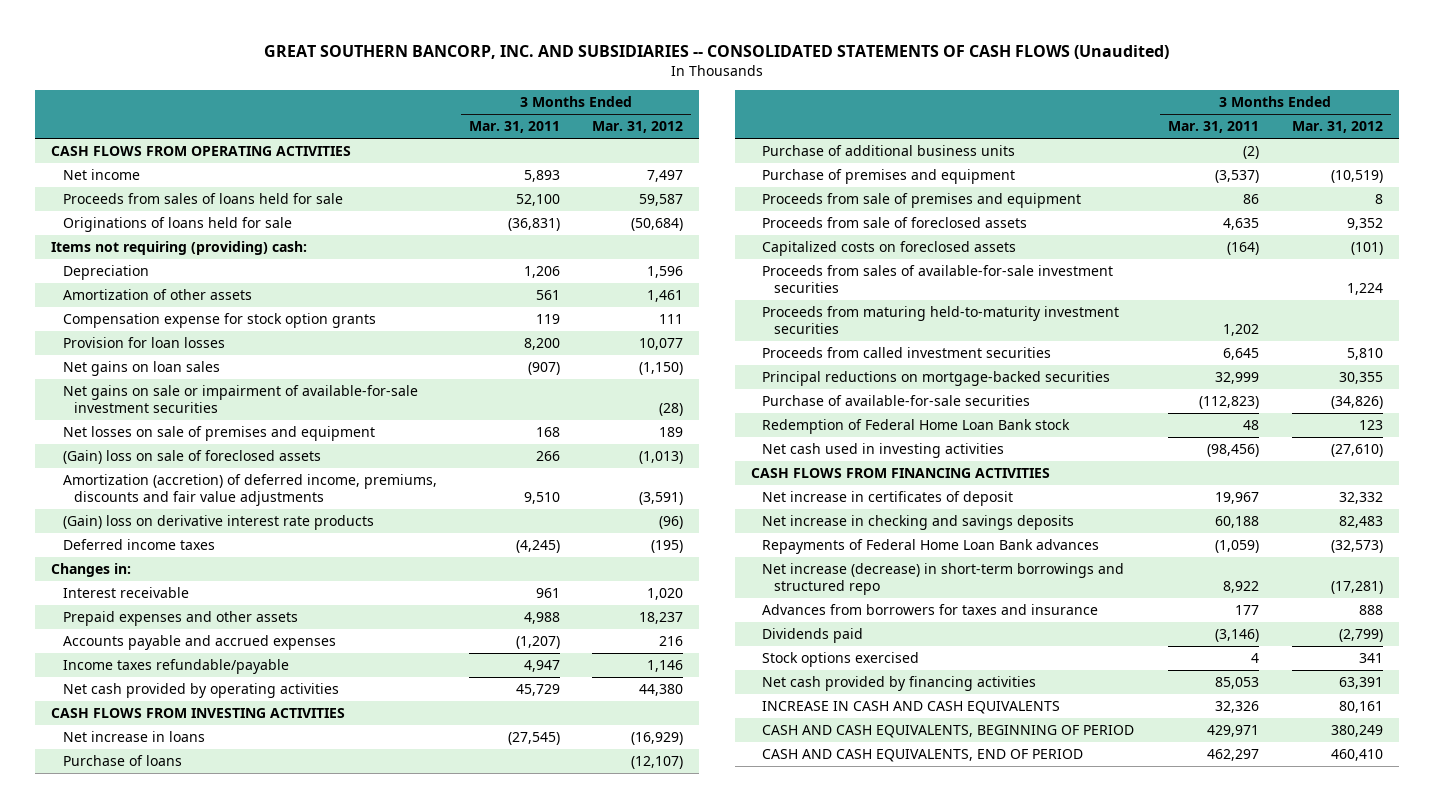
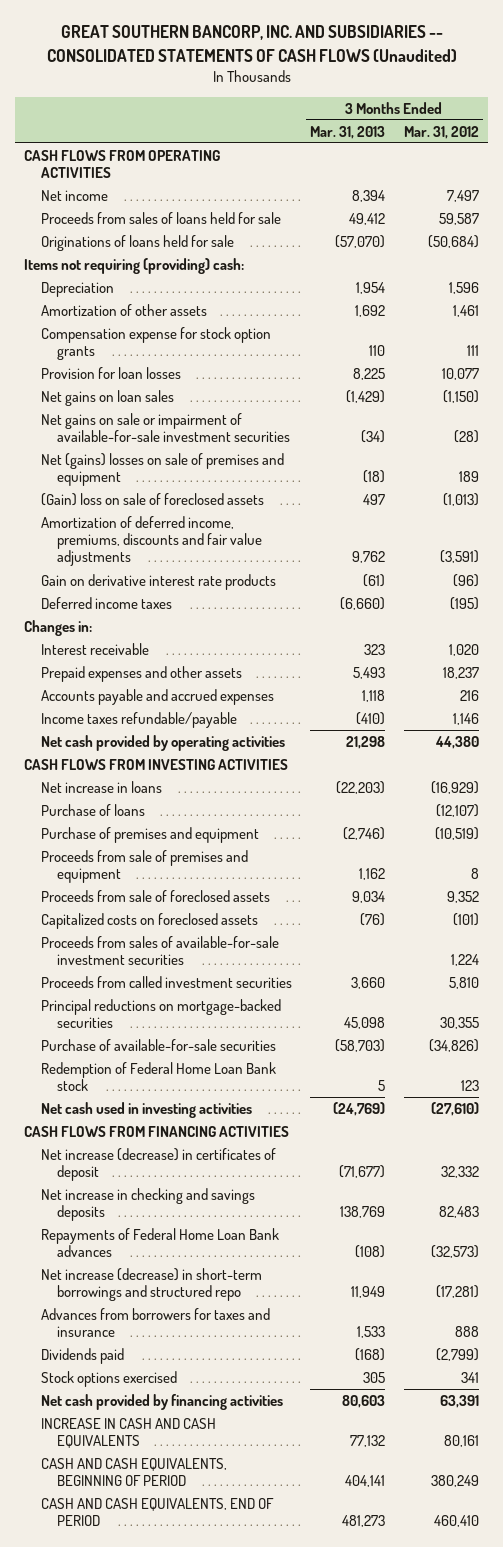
- | 3 Months Ended Mar. 31, 2011 | 3 Months Ended Mar. 31, 2012
+ | 3 Months Ended Mar. 31, 2013 | 3 Months Ended Mar. 31, 2012
- Net losses on sale of premises and equipment | 168 | 189
+ Net (gains) losses on sale of premises and equipment | (18) | 189
- Amortization (accretion) of deferred income, premiums, discounts and fair value adjustments | 9,510 | (3,591)
- (Gain) loss on derivative interest rate products | | (96)
+ Amortization of deferred income, premiums, discounts and fair value adjustments | 9,762 | (3,591)
+ Gain on derivative interest rate products | (61) | (96)
- Purchase of additional business units | (2) |
- Proceeds from maturing held-to-maturity investment securities | 1,202 |
- Net increase in certificates of deposit | 19,967 | 32,332
+ Net increase (decrease) in certificates of deposit | (71,677) | 32,332

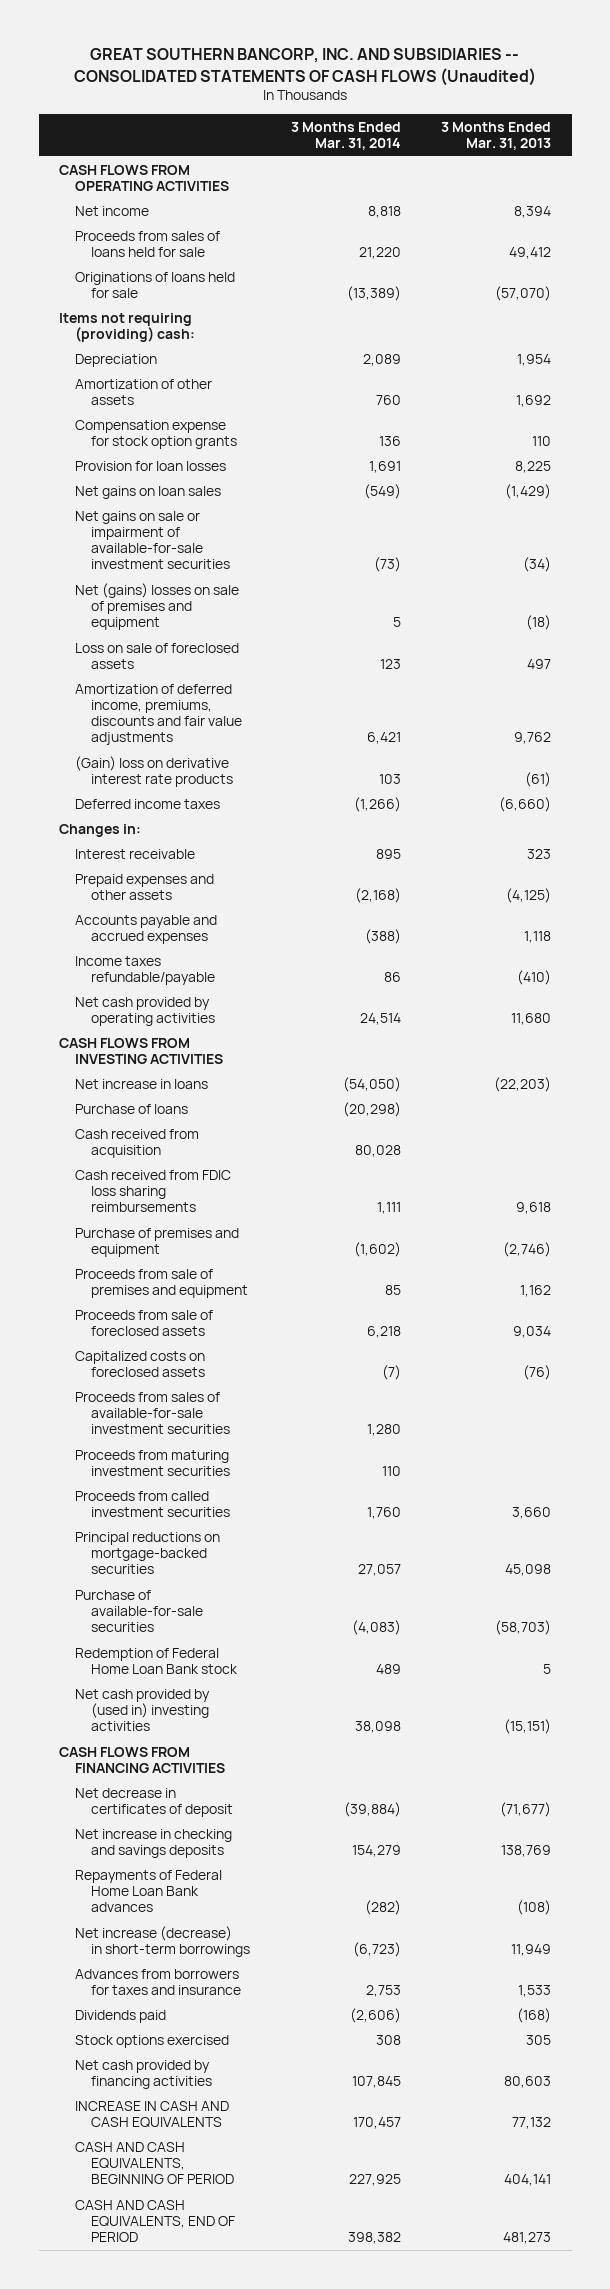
- | 3 Months Ended Mar. 31, 2013 | 3 Months Ended Mar. 31, 2012
+ | 3 Months Ended Mar. 31, 2014 | 3 Months Ended Mar. 31, 2013
- (Gain) loss on sale of foreclosed assets | 497 | (1,013)
+ Loss on sale of foreclosed assets | 123 | 497
- Gain on derivative interest rate products | (61) | (96)
+ (Gain) loss on derivative interest rate products | 103 | (61)
- Prepaid expenses and other assets | 5,493 | 18,237
+ Prepaid expenses and other assets | (2,168) | (4,125)
- Net cash provided by operating activities | 21,298 | 44,380
+ Net cash provided by operating activities | 24,514 | 11,680
+ Cash received from acquisition | 80,028 |
+ Cash received from FDIC loss sharing reimbursements | 1,111 | 9,618
+ Proceeds from maturing investment securities | 110 |
- Net cash used in investing activities | (24,769) | (27,610)
+ Net cash provided by (used in) investing activities | 38,098 | (15,151)
- Net increase (decrease) in certificates of deposit | (71,677) | 32,332
+ Net decrease in certificates of deposit | (39,884) | (71,677)
- Net increase (decrease) in short-term borrowings and structured repo | 11,949 | (17,281)
+ Net increase (decrease) in short-term borrowings | (6,723) | 11,949

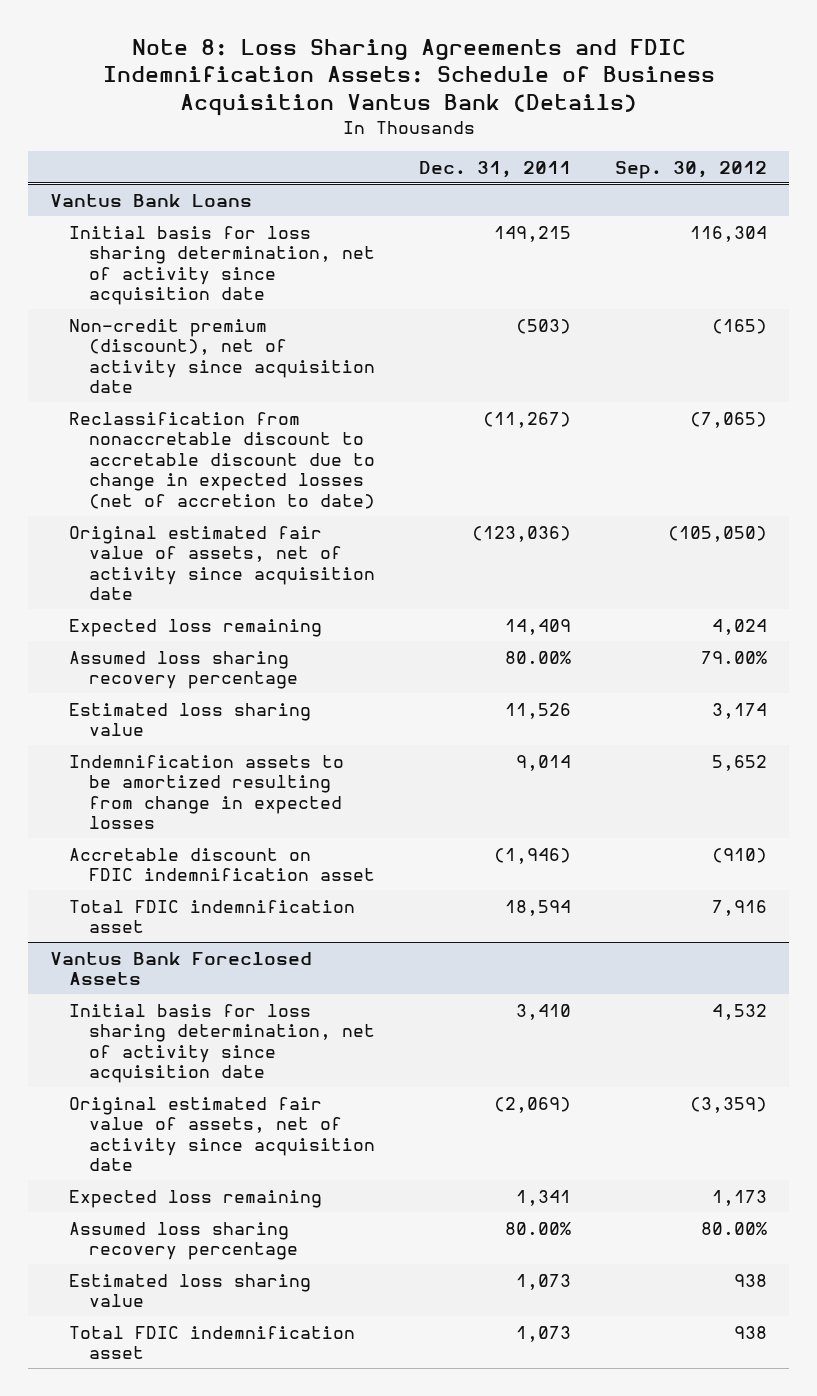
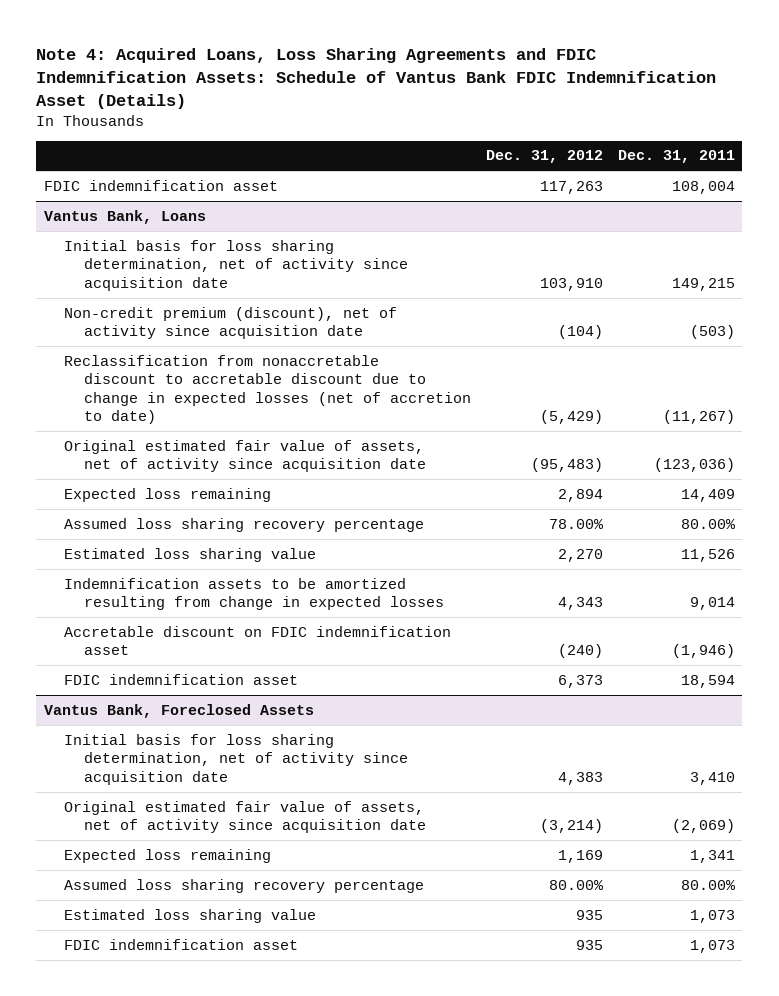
- Note 8: Loss Sharing Agreements and FDIC Indemnification Assets: Schedule of Business Acquisition Vantus Bank (Details)
+ Note 4: Acquired Loans, Loss Sharing Agreements and FDIC Indemnification Assets: Schedule of Vantus Bank FDIC Indemnification Asset (Details)
- | Dec. 31, 2011 | Sep. 30, 2012
+ | Dec. 31, 2012 | Dec. 31, 2011
- Vantus Bank Loans
+ FDIC indemnification asset | 117,263 | 108,004
+ Vantus Bank, Loans
- Total FDIC indemnification asset | 18,594 | 7,916
- Vantus Bank Foreclosed Assets
+ FDIC indemnification asset | 6,373 | 18,594
+ Vantus Bank, Foreclosed Assets
- Total FDIC indemnification asset | 1,073 | 938
+ FDIC indemnification asset | 935 | 1,073

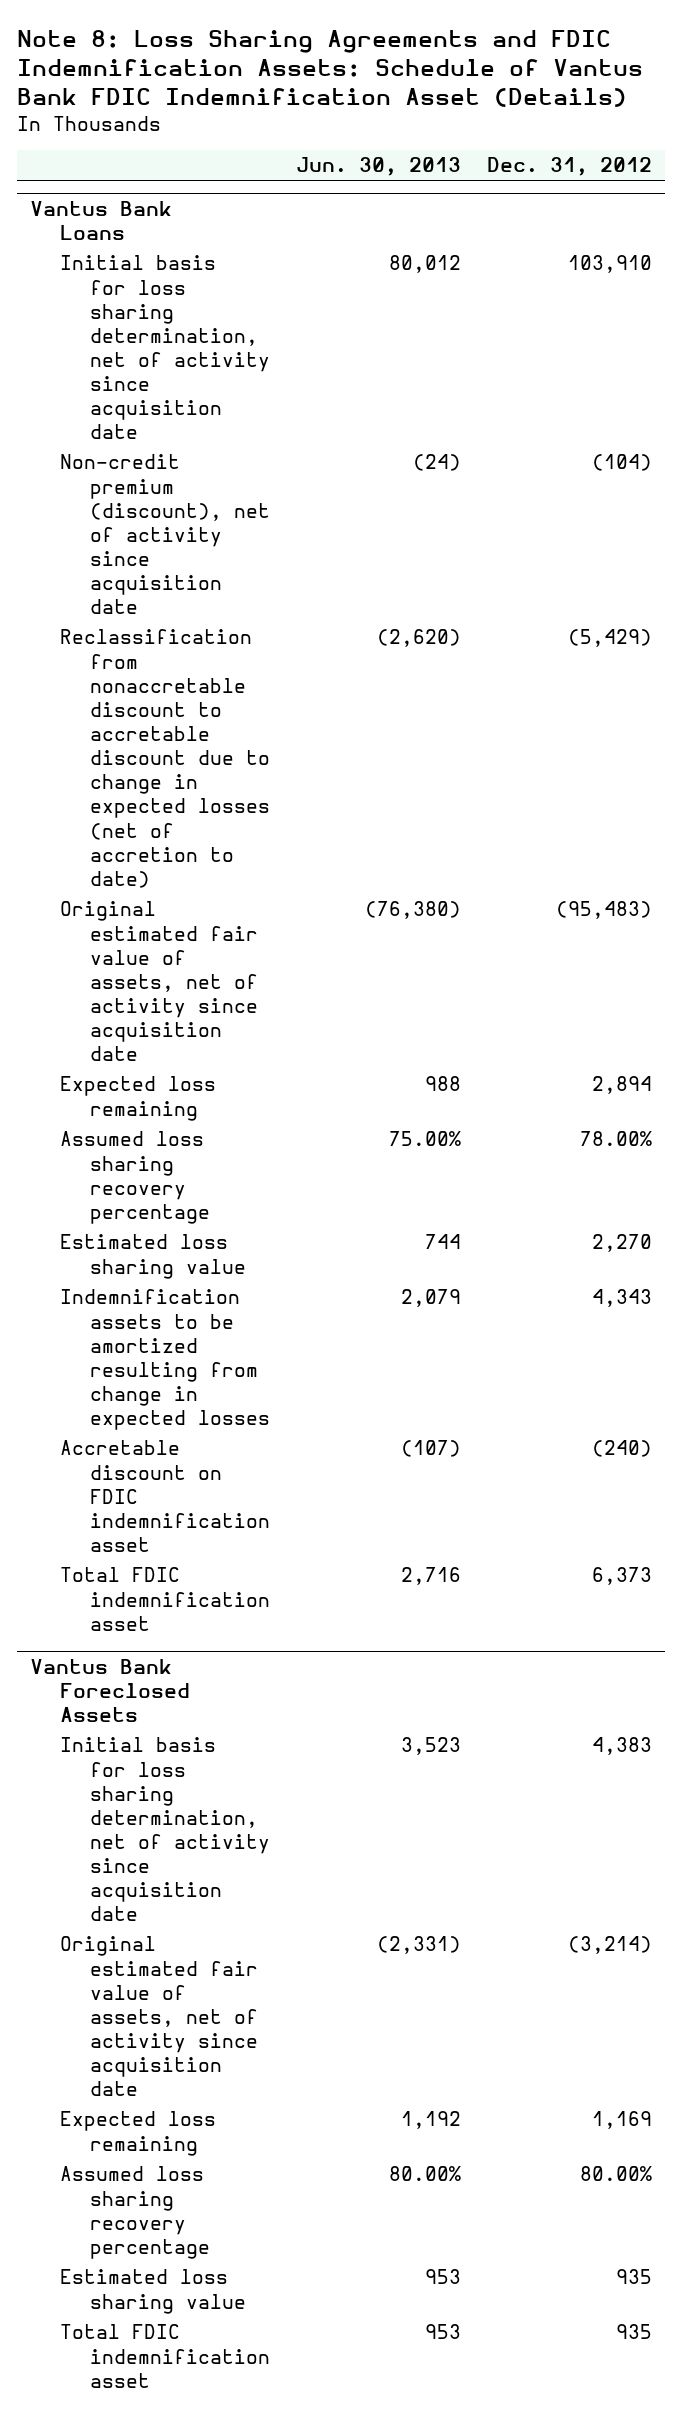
- Note 4: Acquired Loans, Loss Sharing Agreements and FDIC Indemnification Assets: Schedule of Vantus Bank FDIC Indemnification Asset (Details)
+ Note 8: Loss Sharing Agreements and FDIC Indemnification Assets: Schedule of Vantus Bank FDIC Indemnification Asset (Details)
- | Dec. 31, 2012 | Dec. 31, 2011
+ | Jun. 30, 2013 | Dec. 31, 2012
- FDIC indemnification asset | 117,263 | 108,004
- Vantus Bank, Loans
+ Vantus Bank Loans
- FDIC indemnification asset | 6,373 | 18,594
- Vantus Bank, Foreclosed Assets
+ Total FDIC indemnification asset | 2,716 | 6,373
+ Vantus Bank Foreclosed Assets
- FDIC indemnification asset | 935 | 1,073
+ Total FDIC indemnification asset | 953 | 935

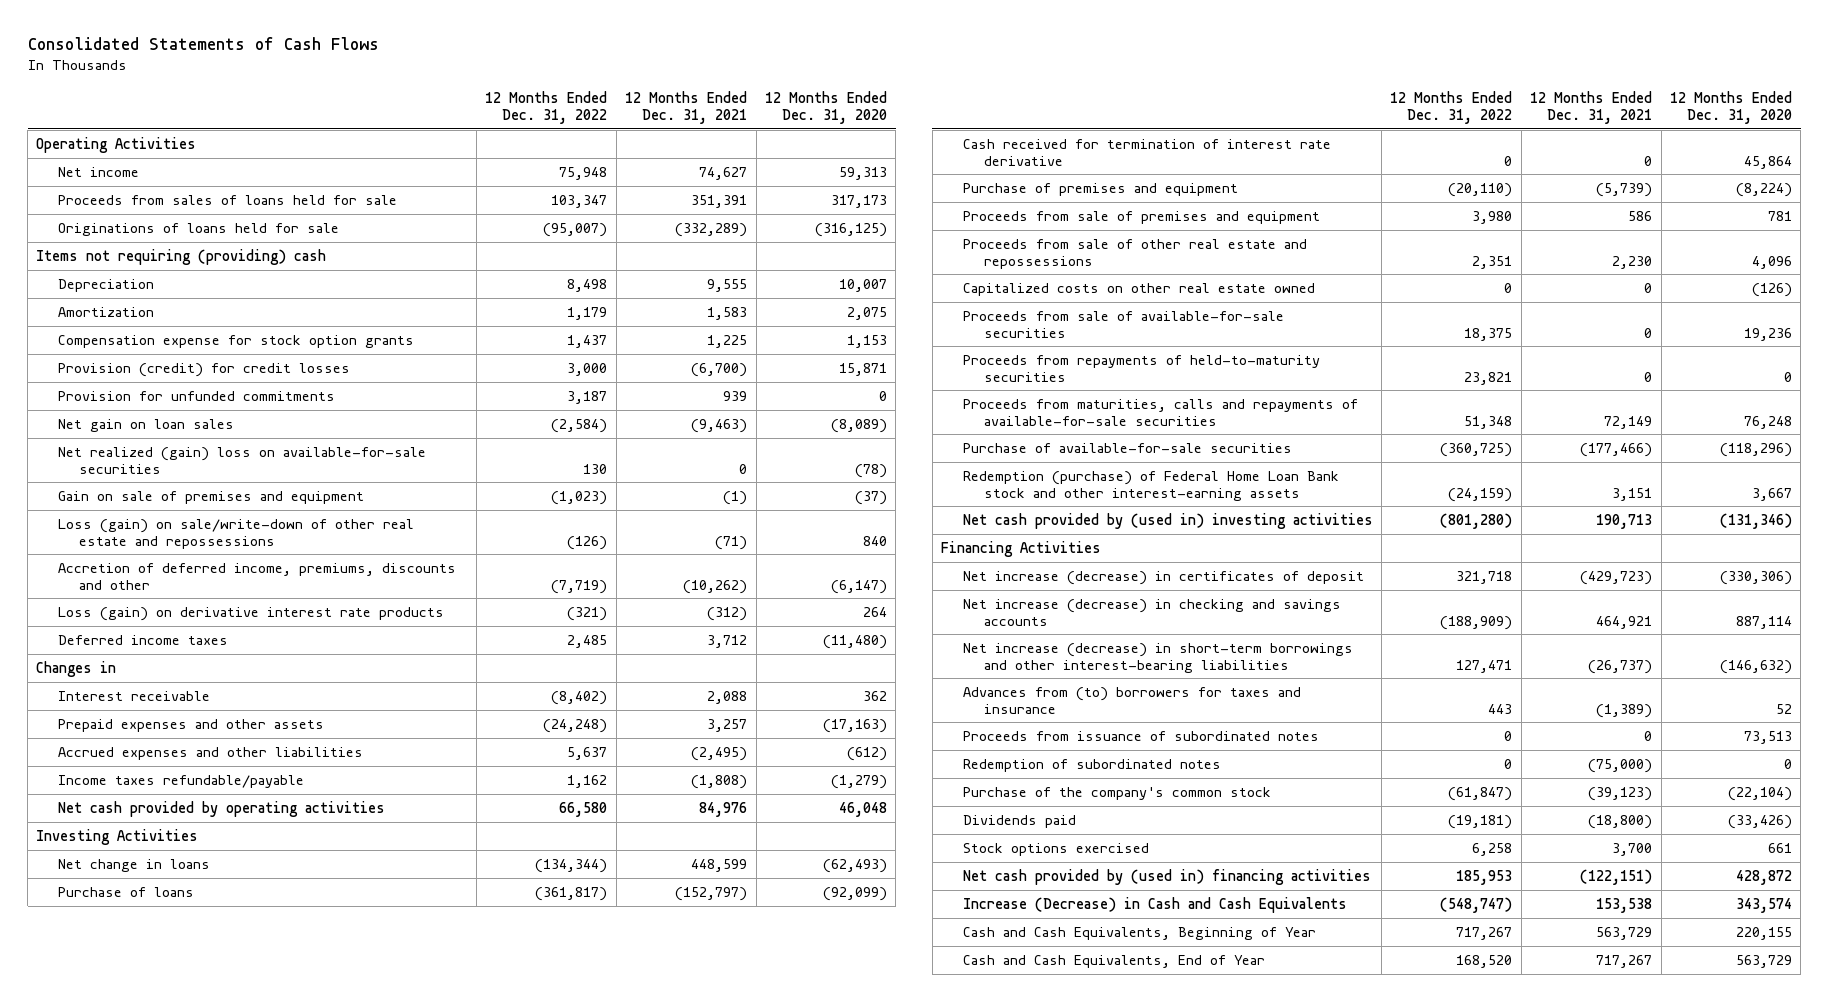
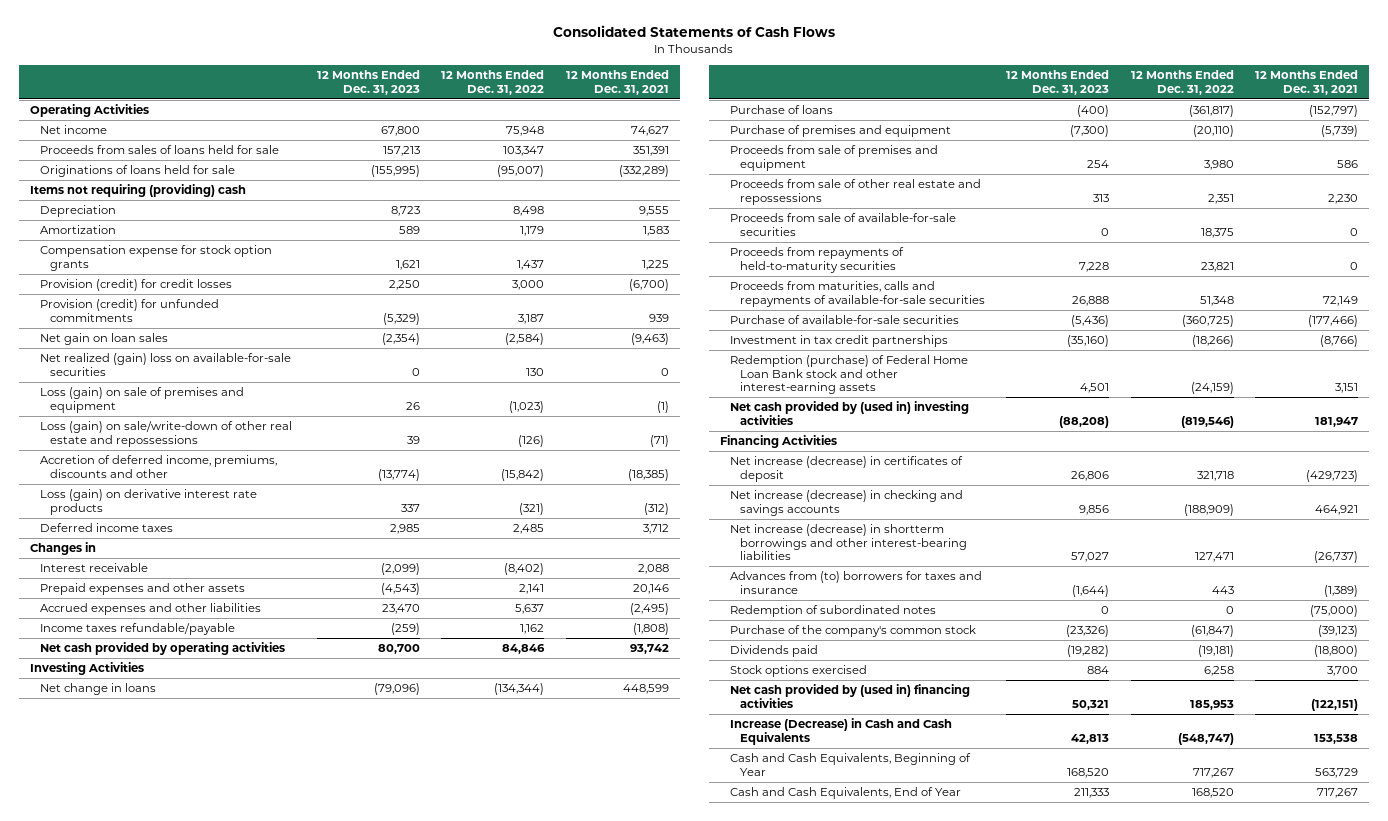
- | 12 Months Ended Dec. 31, 2022 | 12 Months Ended Dec. 31, 2021 | 12 Months Ended Dec. 31, 2020
+ | 12 Months Ended Dec. 31, 2023 | 12 Months Ended Dec. 31, 2022 | 12 Months Ended Dec. 31, 2021
- Provision for unfunded commitments | 3,187 | 939 | 0
+ Provision (credit) for unfunded commitments | (5,329) | 3,187 | 939
- Gain on sale of premises and equipment | (1,023) | (1) | (37)
+ Loss (gain) on sale of premises and equipment | 26 | (1,023) | (1)
- Accretion of deferred income, premiums, discounts and other | (7,719) | (10,262) | (6,147)
+ Accretion of deferred income, premiums, discounts and other | (13,774) | (15,842) | (18,385)
- Prepaid expenses and other assets | (24,248) | 3,257 | (17,163)
+ Prepaid expenses and other assets | (4,543) | 2,141 | 20,146
- Net cash provided by operating activities | 66,580 | 84,976 | 46,048
+ Net cash provided by operating activities | 80,700 | 84,846 | 93,742
- Cash received for termination of interest rate derivative | 0 | 0 | 45,864
- Capitalized costs on other real estate owned | 0 | 0 | (126)
+ Investment in tax credit partnerships | (35,160) | (18,266) | (8,766)
- Net cash provided by (used in) investing activities | (801,280) | 190,713 | (131,346)
+ Net cash provided by (used in) investing activities | (88,208) | (819,546) | 181,947
- Net increase (decrease) in short-term borrowings and other interest-bearing liabilities | 127,471 | (26,737) | (146,632)
+ Net increase (decrease) in shortterm borrowings and other interest-bearing liabilities | 57,027 | 127,471 | (26,737)
- Proceeds from issuance of subordinated notes | 0 | 0 | 73,513

